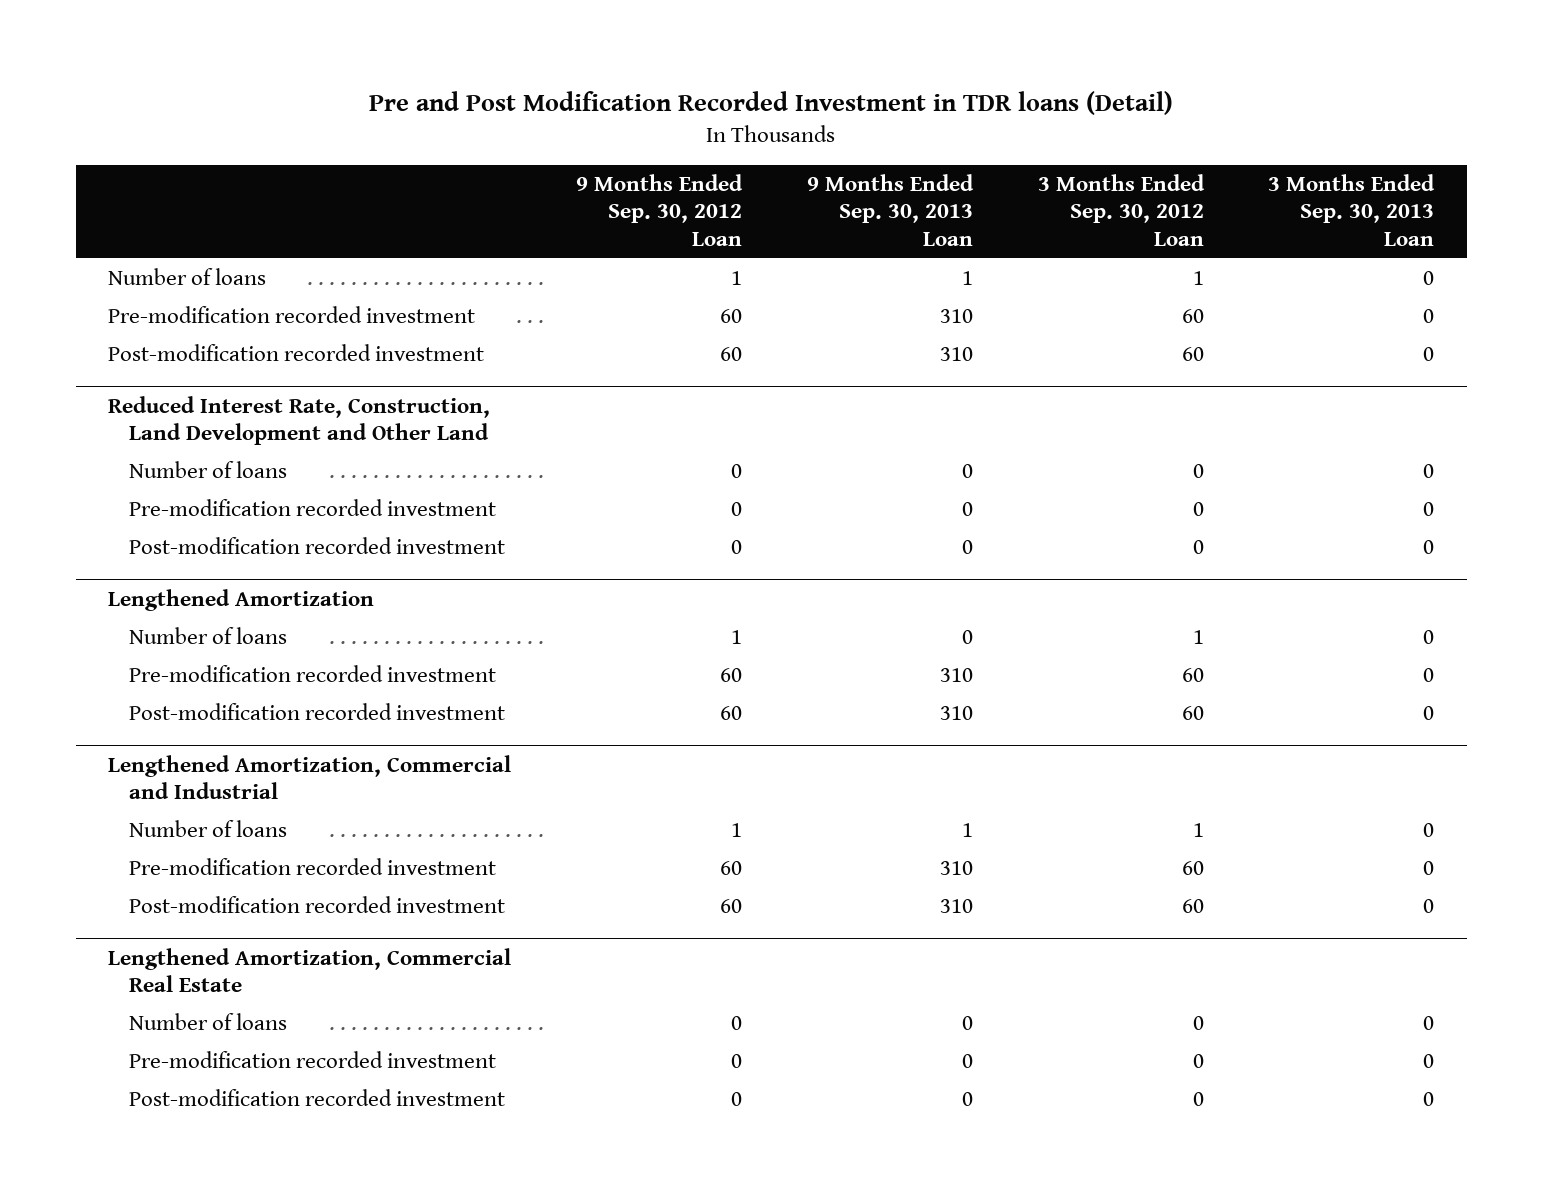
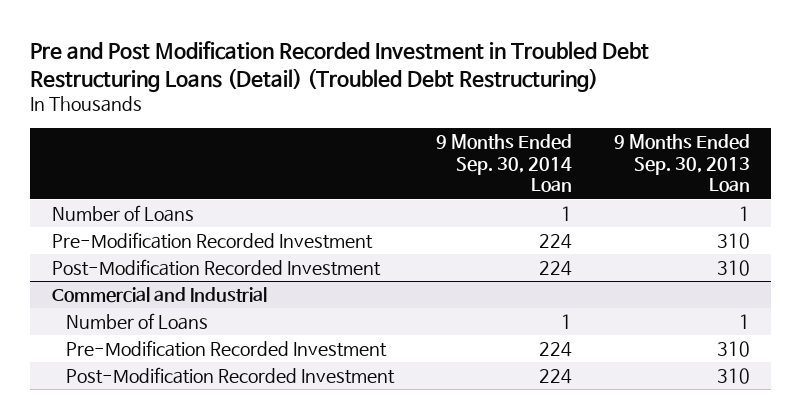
- Pre and Post Modification Recorded Investment in TDR loans (Detail)
+ Pre and Post Modification Recorded Investment in Troubled Debt Restructuring Loans (Detail) (Troubled Debt Restructuring)
- | 9 Months Ended Sep. 30, 2012 Loan | 9 Months Ended Sep. 30, 2013 Loan | 3 Months Ended Sep. 30, 2012 Loan | 3 Months Ended Sep. 30, 2013 Loan
+ | 9 Months Ended Sep. 30, 2014 Loan | 9 Months Ended Sep. 30, 2013 Loan
- Number of loans | 1 | 1 | 1 | 0
- Pre-modification recorded investment | 60 | 310 | 60 | 0
- Post-modification recorded investment | 60 | 310 | 60 | 0
- Reduced Interest Rate, Construction, Land Development and Other Land
- Number of loans | 0 | 0 | 0 | 0
- Pre-modification recorded investment | 0 | 0 | 0 | 0
- Post-modification recorded investment | 0 | 0 | 0 | 0
- Lengthened Amortization
- Number of loans | 1 | 0 | 1 | 0
- Pre-modification recorded investment | 60 | 310 | 60 | 0
- Post-modification recorded investment | 60 | 310 | 60 | 0
- Lengthened Amortization, Commercial and Industrial
- Number of loans | 1 | 1 | 1 | 0
- Pre-modification recorded investment | 60 | 310 | 60 | 0
- Post-modification recorded investment | 60 | 310 | 60 | 0
- Lengthened Amortization, Commercial Real Estate
- Number of loans | 0 | 0 | 0 | 0
- Pre-modification recorded investment | 0 | 0 | 0 | 0
- Post-modification recorded investment | 0 | 0 | 0 | 0
+ Number of Loans | 1 | 1
+ Pre-Modification Recorded Investment | 224 | 310
+ Post-Modification Recorded Investment | 224 | 310
+ Commercial and Industrial
+ Number of Loans | 1 | 1
+ Pre-Modification Recorded Investment | 224 | 310
+ Post-Modification Recorded Investment | 224 | 310

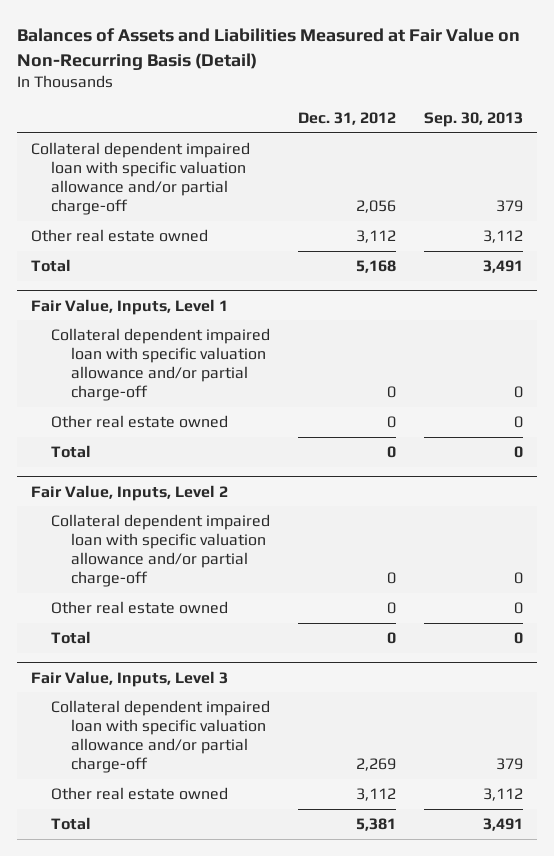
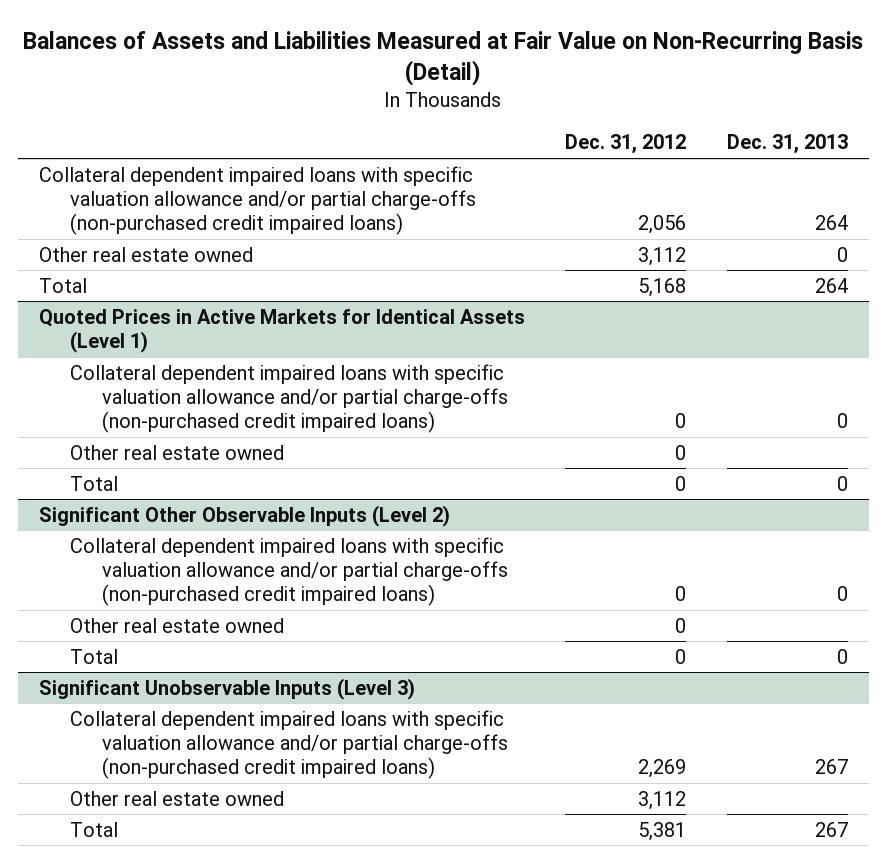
- | Dec. 31, 2012 | Sep. 30, 2013
+ | Dec. 31, 2012 | Dec. 31, 2013
- Collateral dependent impaired loan with specific valuation allowance and/or partial charge-off | 2,056 | 379
+ Collateral dependent impaired loans with specific valuation allowance and/or partial charge-offs (non-purchased credit impaired loans) | 2,056 | 264
- Fair Value, Inputs, Level 1
- Collateral dependent impaired loan with specific valuation allowance and/or partial charge-off | 0 | 0
+ Quoted Prices in Active Markets for Identical Assets (Level 1)
+ Collateral dependent impaired loans with specific valuation allowance and/or partial charge-offs (non-purchased credit impaired loans) | 0 | 0
- Fair Value, Inputs, Level 2
- Collateral dependent impaired loan with specific valuation allowance and/or partial charge-off | 0 | 0
+ Significant Other Observable Inputs (Level 2)
+ Collateral dependent impaired loans with specific valuation allowance and/or partial charge-offs (non-purchased credit impaired loans) | 0 | 0
- Fair Value, Inputs, Level 3
- Collateral dependent impaired loan with specific valuation allowance and/or partial charge-off | 2,269 | 379
+ Significant Unobservable Inputs (Level 3)
+ Collateral dependent impaired loans with specific valuation allowance and/or partial charge-offs (non-purchased credit impaired loans) | 2,269 | 267

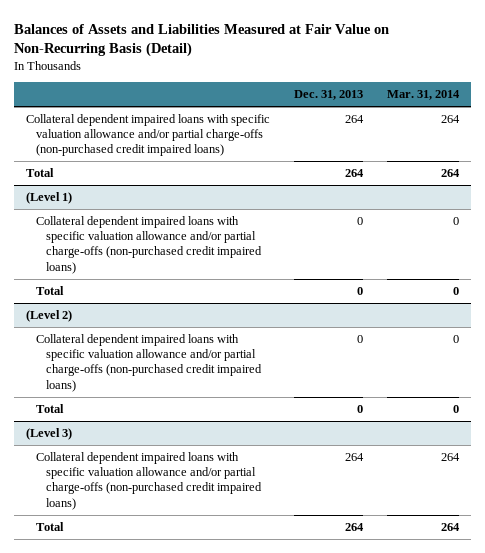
- | Dec. 31, 2012 | Dec. 31, 2013
+ | Dec. 31, 2013 | Mar. 31, 2014
- Other real estate owned | 3,112 | 0
- Quoted Prices in Active Markets for Identical Assets (Level 1)
+ (Level 1)
- Other real estate owned | 0 |
- Significant Other Observable Inputs (Level 2)
+ (Level 2)
- Other real estate owned | 0 |
- Significant Unobservable Inputs (Level 3)
- Collateral dependent impaired loans with specific valuation allowance and/or partial charge-offs (non-purchased credit impaired loans) | 2,269 | 267
- Other real estate owned | 3,112 |
- Total | 5,381 | 267
+ (Level 3)
+ Collateral dependent impaired loans with specific valuation allowance and/or partial charge-offs (non-purchased credit impaired loans) | 264 | 264
+ Total | 264 | 264

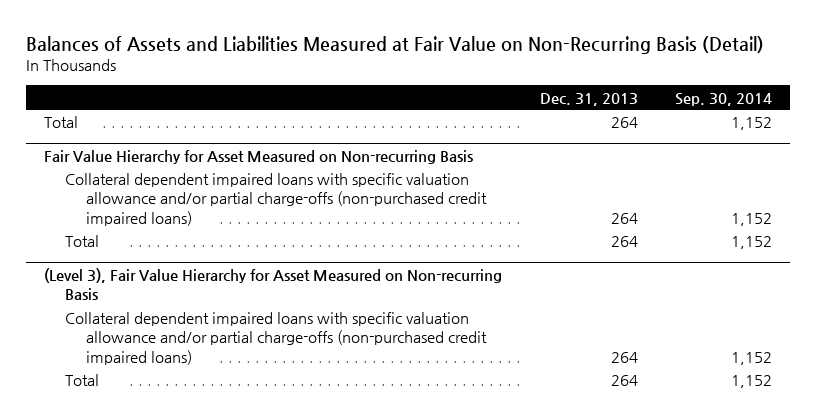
- | Dec. 31, 2013 | Mar. 31, 2014
+ | Dec. 31, 2013 | Sep. 30, 2014
+ Total | 264 | 1,152
+ Fair Value Hierarchy for Asset Measured on Non-recurring Basis
- (Level 1)
- Collateral dependent impaired loans with specific valuation allowance and/or partial charge-offs (non-purchased credit impaired loans) | 0 | 0
- Total | 0 | 0
- (Level 2)
- Collateral dependent impaired loans with specific valuation allowance and/or partial charge-offs (non-purchased credit impaired loans) | 0 | 0
- Total | 0 | 0
- (Level 3)
+ (Level 3), Fair Value Hierarchy for Asset Measured on Non-recurring Basis

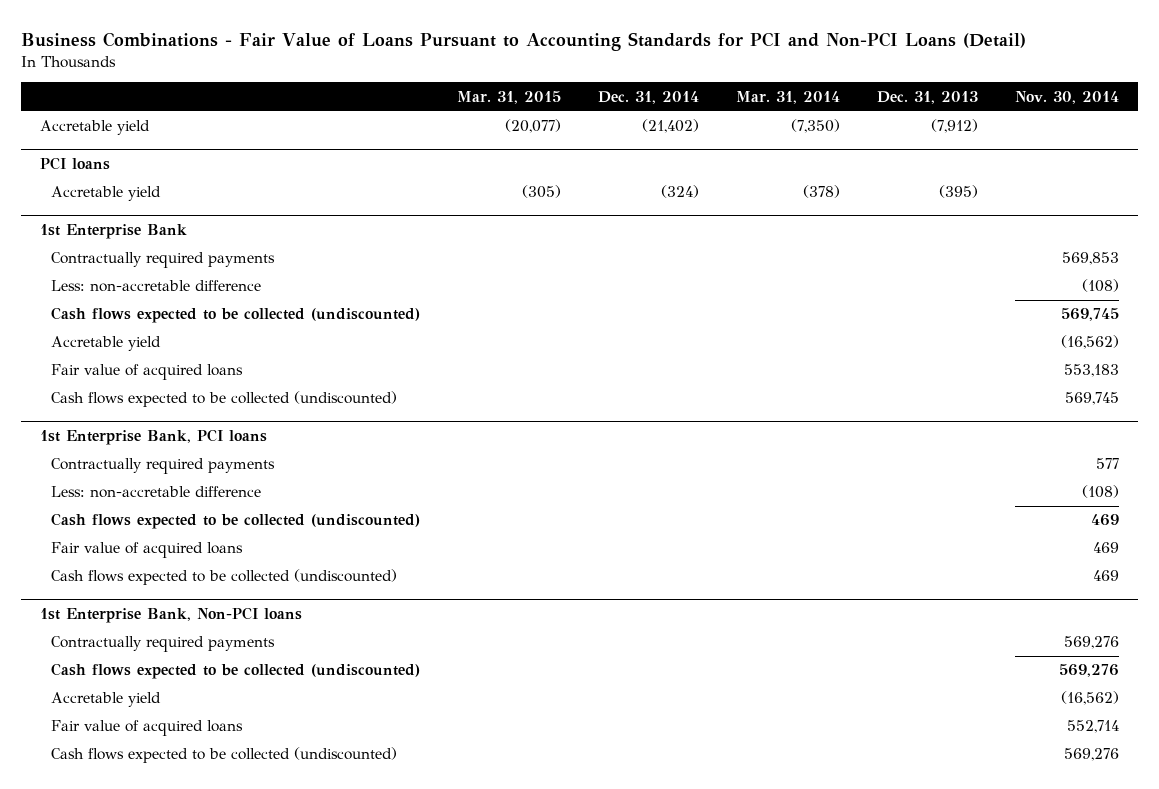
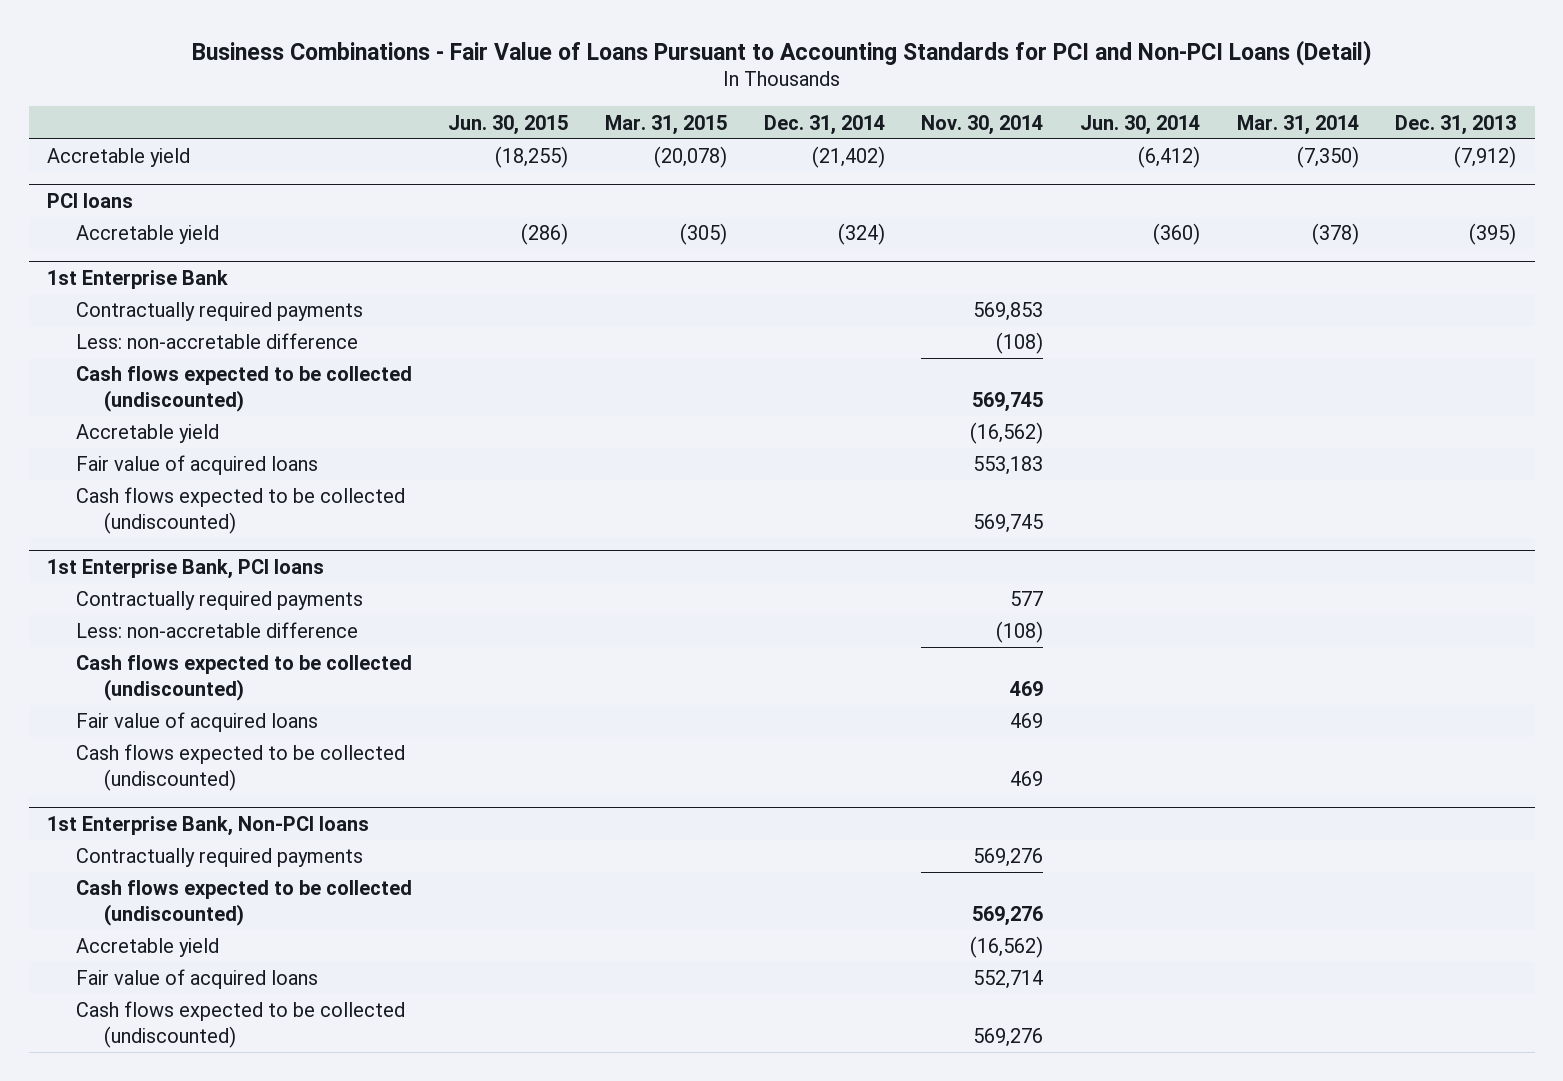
- | Mar. 31, 2015 | Dec. 31, 2014 | Mar. 31, 2014 | Dec. 31, 2013 | Nov. 30, 2014
+ | Jun. 30, 2015 | Mar. 31, 2015 | Dec. 31, 2014 | Nov. 30, 2014 | Jun. 30, 2014 | Mar. 31, 2014 | Dec. 31, 2013
- Accretable yield | (20,077) | (21,402) | (7,350) | (7,912) |
+ Accretable yield | (18,255) | (20,078) | (21,402) | | (6,412) | (7,350) | (7,912)

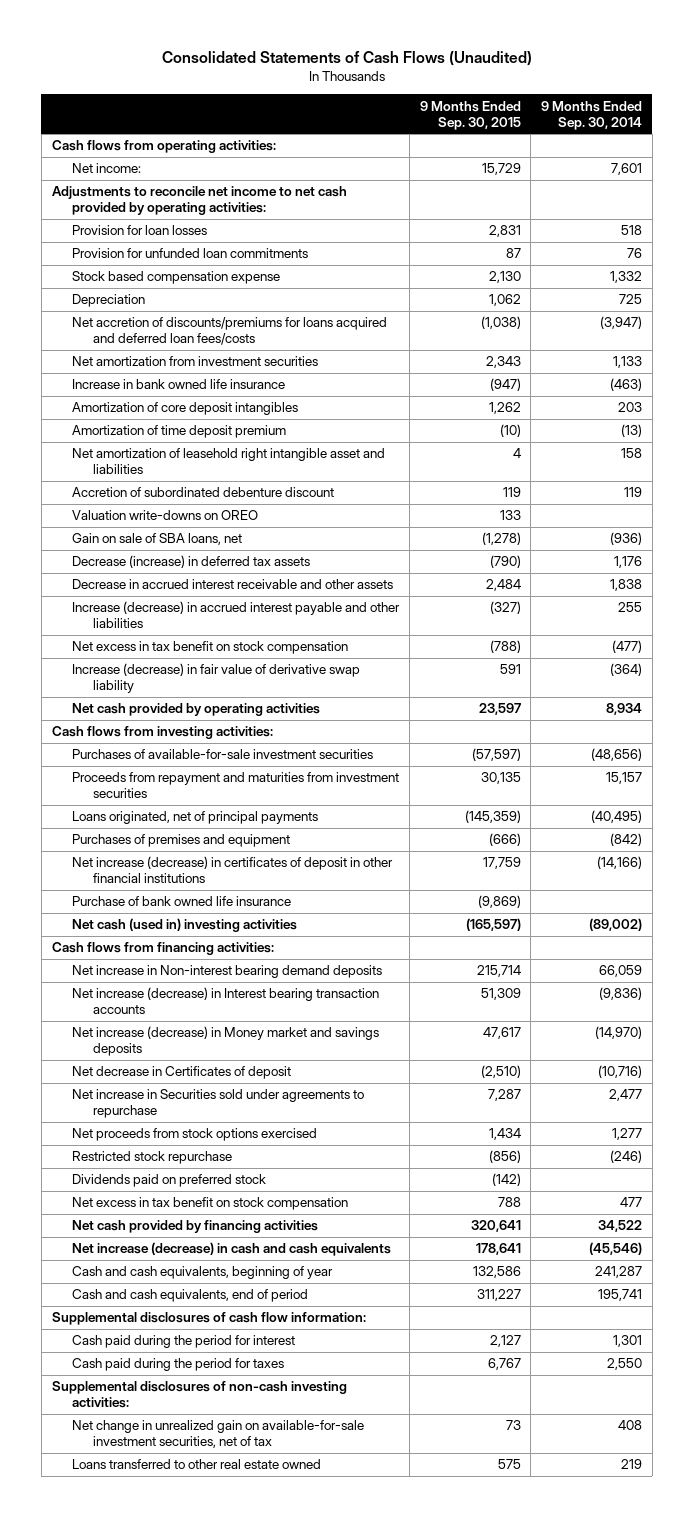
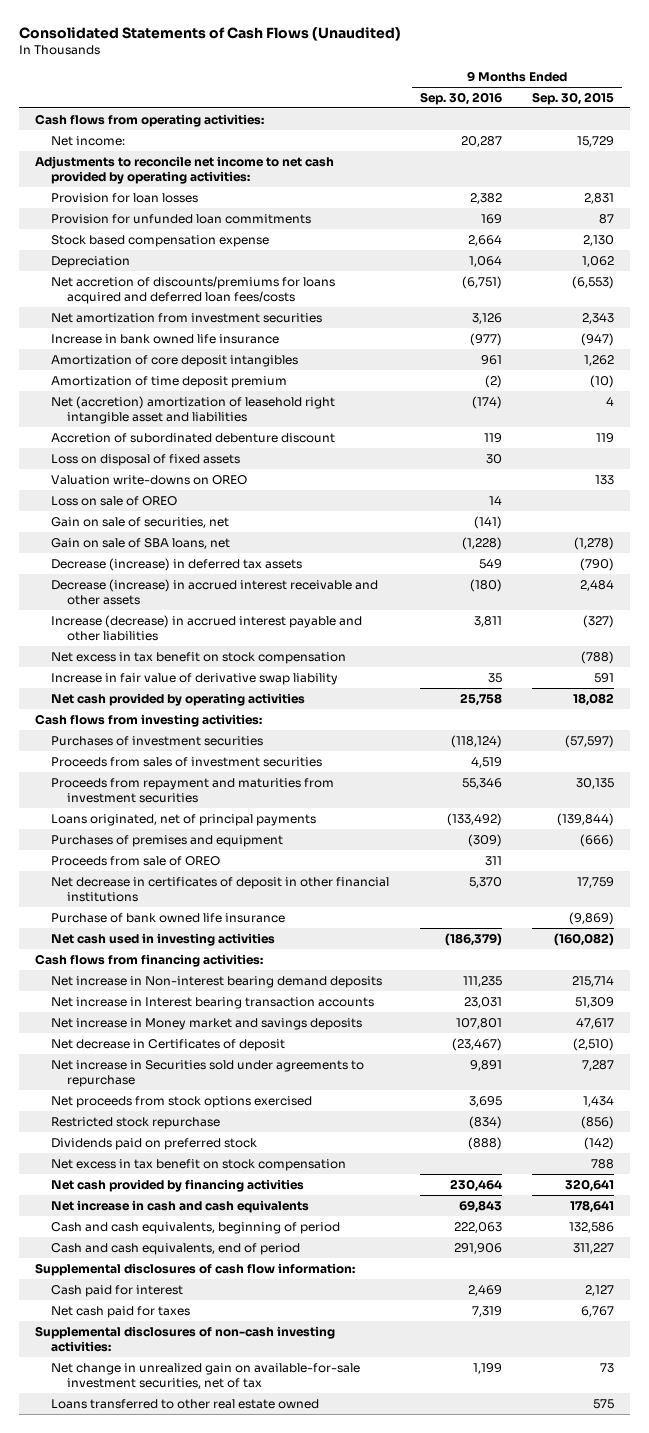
- | 9 Months Ended Sep. 30, 2015 | 9 Months Ended Sep. 30, 2014
+ | 9 Months Ended Sep. 30, 2016 | 9 Months Ended Sep. 30, 2015
- Net accretion of discounts/premiums for loans acquired and deferred loan fees/costs | (1,038) | (3,947)
+ Net accretion of discounts/premiums for loans acquired and deferred loan fees/costs | (6,751) | (6,553)
- Net amortization of leasehold right intangible asset and liabilities | 4 | 158
+ Net (accretion) amortization of leasehold right intangible asset and liabilities | (174) | 4
+ Loss on disposal of fixed assets | 30 |
+ Loss on sale of OREO | 14 |
+ Gain on sale of securities, net | (141) |
- Decrease in accrued interest receivable and other assets | 2,484 | 1,838
+ Decrease (increase) in accrued interest receivable and other assets | (180) | 2,484
- Increase (decrease) in fair value of derivative swap liability | 591 | (364)
- Net cash provided by operating activities | 23,597 | 8,934
+ Increase in fair value of derivative swap liability | 35 | 591
+ Net cash provided by operating activities | 25,758 | 18,082
- Purchases of available-for-sale investment securities | (57,597) | (48,656)
+ Purchases of investment securities | (118,124) | (57,597)
+ Proceeds from sales of investment securities | 4,519 |
- Loans originated, net of principal payments | (145,359) | (40,495)
+ Loans originated, net of principal payments | (133,492) | (139,844)
- Net increase (decrease) in certificates of deposit in other financial institutions | 17,759 | (14,166)
+ Proceeds from sale of OREO | 311 |
+ Net decrease in certificates of deposit in other financial institutions | 5,370 | 17,759
- Net cash (used in) investing activities | (165,597) | (89,002)
+ Net cash used in investing activities | (186,379) | (160,082)
- Net increase (decrease) in Interest bearing transaction accounts | 51,309 | (9,836)
- Net increase (decrease) in Money market and savings deposits | 47,617 | (14,970)
+ Net increase in Interest bearing transaction accounts | 23,031 | 51,309
+ Net increase in Money market and savings deposits | 107,801 | 47,617
- Net increase (decrease) in cash and cash equivalents | 178,641 | (45,546)
- Cash and cash equivalents, beginning of year | 132,586 | 241,287
+ Net increase in cash and cash equivalents | 69,843 | 178,641
+ Cash and cash equivalents, beginning of period | 222,063 | 132,586
- Cash paid during the period for interest | 2,127 | 1,301
- Cash paid during the period for taxes | 6,767 | 2,550
+ Cash paid for interest | 2,469 | 2,127
+ Net cash paid for taxes | 7,319 | 6,767

